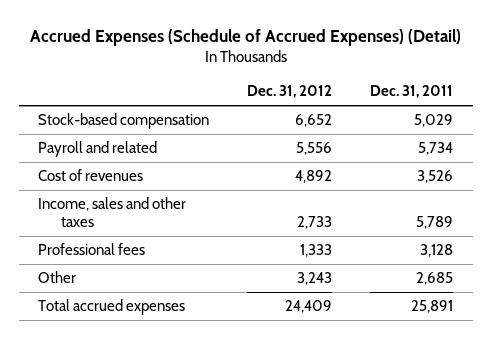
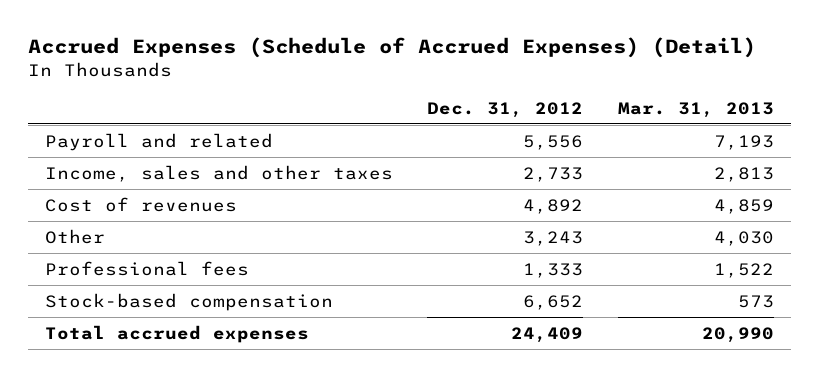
- | Dec. 31, 2012 | Dec. 31, 2011
+ | Dec. 31, 2012 | Mar. 31, 2013
moved down: Cost of revenues | 4,892 | 4,859
moved down: Professional fees | 1,333 | 1,522
moved down: Stock-based compensation | 6,652 | 573

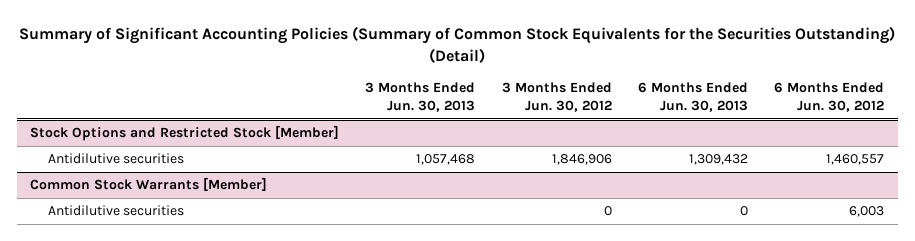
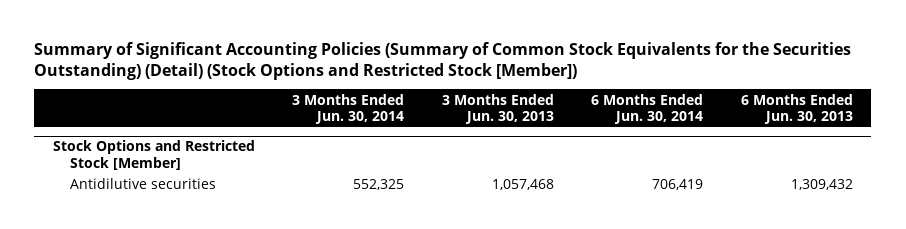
- Summary of Significant Accounting Policies (Summary of Common Stock Equivalents for the Securities Outstanding) (Detail)
+ Summary of Significant Accounting Policies (Summary of Common Stock Equivalents for the Securities Outstanding) (Detail) (Stock Options and Restricted Stock [Member])
- | 3 Months Ended Jun. 30, 2013 | 3 Months Ended Jun. 30, 2012 | 6 Months Ended Jun. 30, 2013 | 6 Months Ended Jun. 30, 2012
+ | 3 Months Ended Jun. 30, 2014 | 3 Months Ended Jun. 30, 2013 | 6 Months Ended Jun. 30, 2014 | 6 Months Ended Jun. 30, 2013
- Common Stock Warrants [Member]
- Antidilutive securities | | 0 | 0 | 6,003

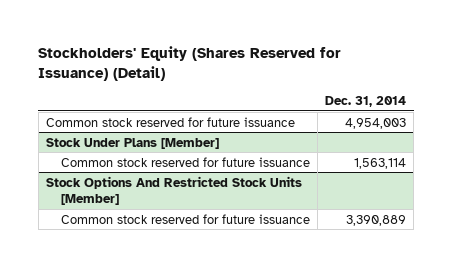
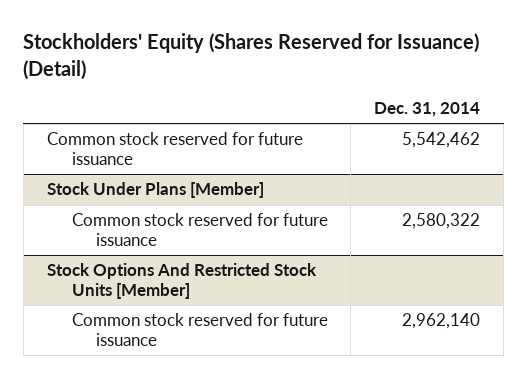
- Common stock reserved for future issuance | 4,954,003
+ Common stock reserved for future issuance | 5,542,462
@ Stock Under Plans [Member]
- Common stock reserved for future issuance | 1,563,114
+ Common stock reserved for future issuance | 2,580,322
@ Stock Options And Restricted Stock Units [Member]
- Common stock reserved for future issuance | 3,390,889
+ Common stock reserved for future issuance | 2,962,140

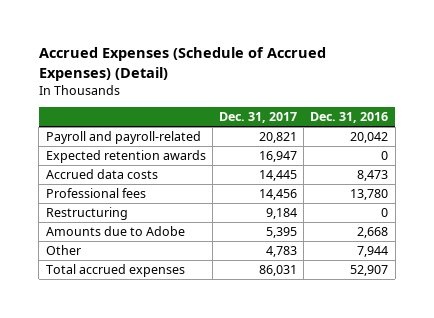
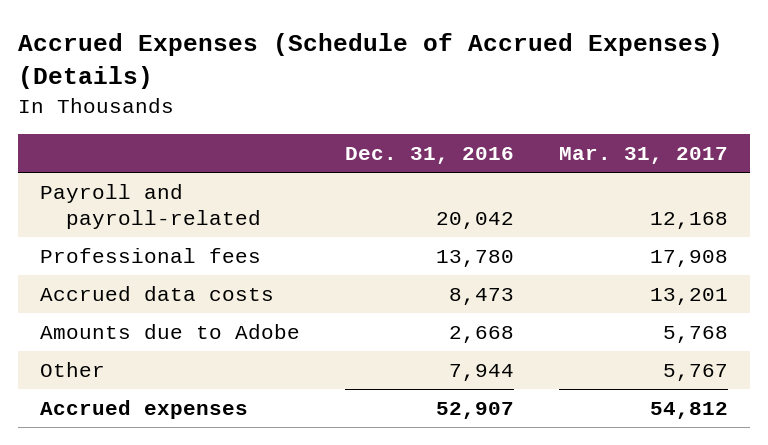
- Accrued Expenses (Schedule of Accrued Expenses) (Detail)
+ Accrued Expenses (Schedule of Accrued Expenses) (Details)
- | Dec. 31, 2017 | Dec. 31, 2016
+ | Dec. 31, 2016 | Mar. 31, 2017
- Expected retention awards | 16,947 | 0
- Restructuring | 9,184 | 0
moved down: Accrued data costs | 8,473 | 13,201
- Total accrued expenses | 86,031 | 52,907
+ Accrued expenses | 52,907 | 54,812

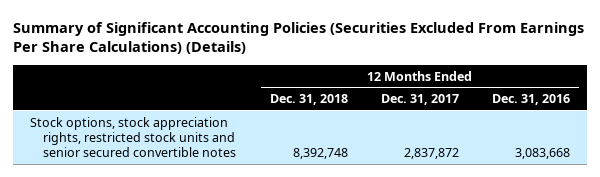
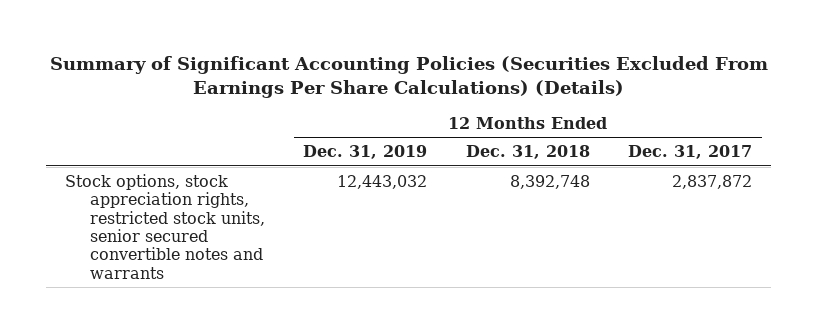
- | 12 Months Ended Dec. 31, 2018 | 12 Months Ended Dec. 31, 2017 | 12 Months Ended Dec. 31, 2016
+ | 12 Months Ended Dec. 31, 2019 | 12 Months Ended Dec. 31, 2018 | 12 Months Ended Dec. 31, 2017
- Stock options, stock appreciation rights, restricted stock units and senior secured convertible notes | 8,392,748 | 2,837,872 | 3,083,668
+ Stock options, stock appreciation rights, restricted stock units, senior secured convertible notes and warrants | 12,443,032 | 8,392,748 | 2,837,872

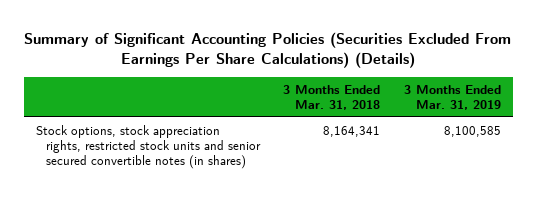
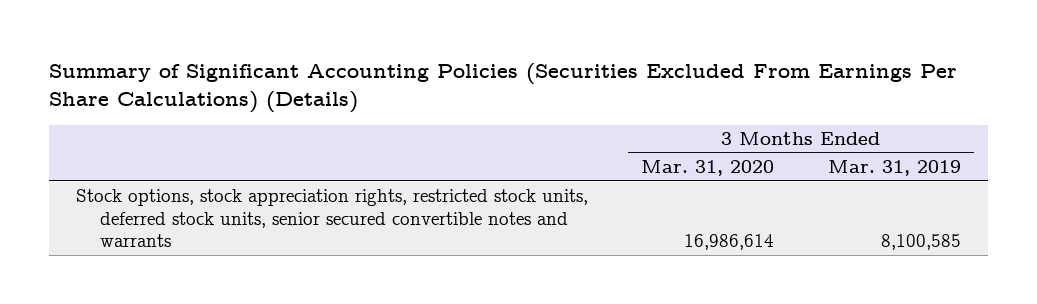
- | 3 Months Ended Mar. 31, 2018 | 3 Months Ended Mar. 31, 2019
+ | 3 Months Ended Mar. 31, 2020 | 3 Months Ended Mar. 31, 2019
- Stock options, stock appreciation rights, restricted stock units and senior secured convertible notes (in shares) | 8,164,341 | 8,100,585
+ Stock options, stock appreciation rights, restricted stock units, deferred stock units, senior secured convertible notes and warrants | 16,986,614 | 8,100,585

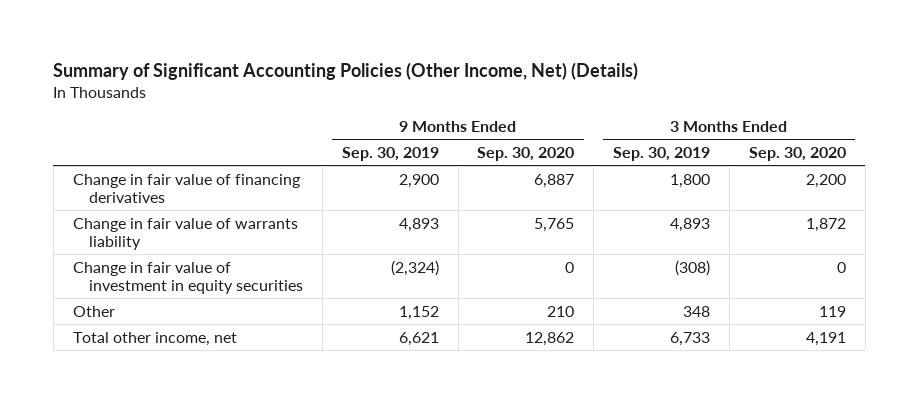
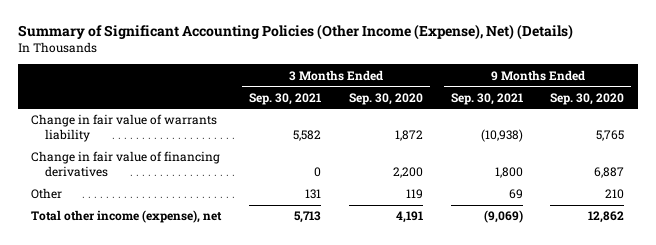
- Summary of Significant Accounting Policies (Other Income, Net) (Details)
+ Summary of Significant Accounting Policies (Other Income (Expense), Net) (Details)
- | 9 Months Ended Sep. 30, 2019 | 9 Months Ended Sep. 30, 2020 | 3 Months Ended Sep. 30, 2019 | 3 Months Ended Sep. 30, 2020
+ | 3 Months Ended Sep. 30, 2021 | 3 Months Ended Sep. 30, 2020 | 9 Months Ended Sep. 30, 2021 | 9 Months Ended Sep. 30, 2020
- Change in fair value of investment in equity securities | (2,324) | 0 | (308) | 0
moved down: Change in fair value of financing derivatives | 0 | 2,200 | 1,800 | 6,887
- Total other income, net | 6,621 | 12,862 | 6,733 | 4,191
+ Total other income (expense), net | 5,713 | 4,191 | (9,069) | 12,862

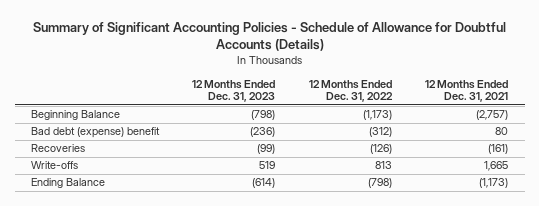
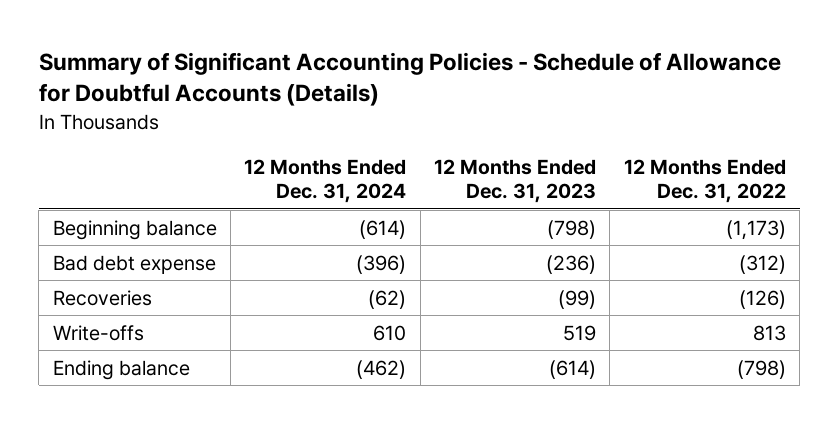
- | 12 Months Ended Dec. 31, 2023 | 12 Months Ended Dec. 31, 2022 | 12 Months Ended Dec. 31, 2021
+ | 12 Months Ended Dec. 31, 2024 | 12 Months Ended Dec. 31, 2023 | 12 Months Ended Dec. 31, 2022
- Beginning Balance | (798) | (1,173) | (2,757)
- Bad debt (expense) benefit | (236) | (312) | 80
+ Beginning balance | (614) | (798) | (1,173)
+ Bad debt expense | (396) | (236) | (312)
- Ending Balance | (614) | (798) | (1,173)
+ Ending balance | (462) | (614) | (798)

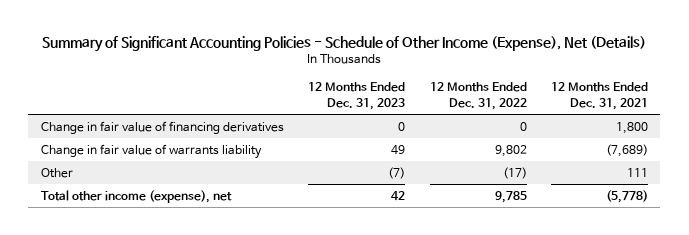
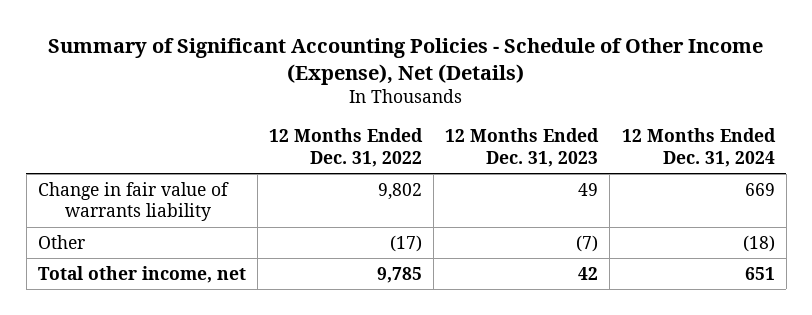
- | 12 Months Ended Dec. 31, 2023 | 12 Months Ended Dec. 31, 2022 | 12 Months Ended Dec. 31, 2021
+ | 12 Months Ended Dec. 31, 2022 | 12 Months Ended Dec. 31, 2023 | 12 Months Ended Dec. 31, 2024
- Change in fair value of financing derivatives | 0 | 0 | 1,800
- Total other income (expense), net | 42 | 9,785 | (5,778)
+ Total other income, net | 9,785 | 42 | 651

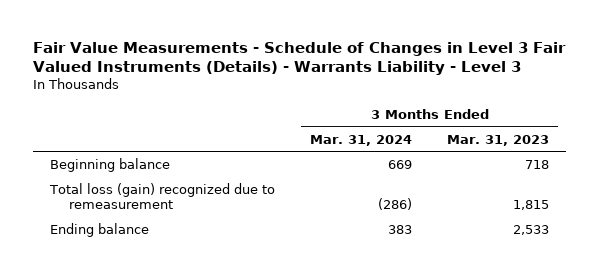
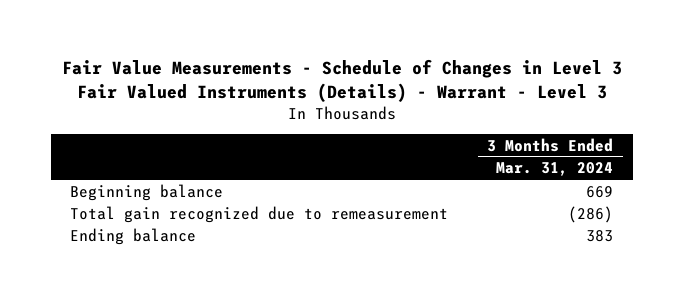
- Fair Value Measurements - Schedule of Changes in Level 3 Fair Valued Instruments (Details) - Warrants Liability - Level 3
+ Fair Value Measurements - Schedule of Changes in Level 3 Fair Valued Instruments (Details) - Warrant - Level 3
- | 3 Months Ended Mar. 31, 2024 | 3 Months Ended Mar. 31, 2023
+ | 3 Months Ended Mar. 31, 2024
- Total loss (gain) recognized due to remeasurement | (286) | 1,815
+ Total gain recognized due to remeasurement | (286)

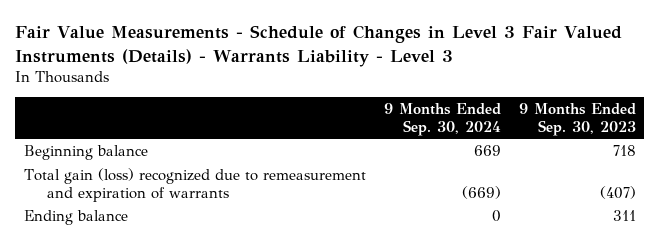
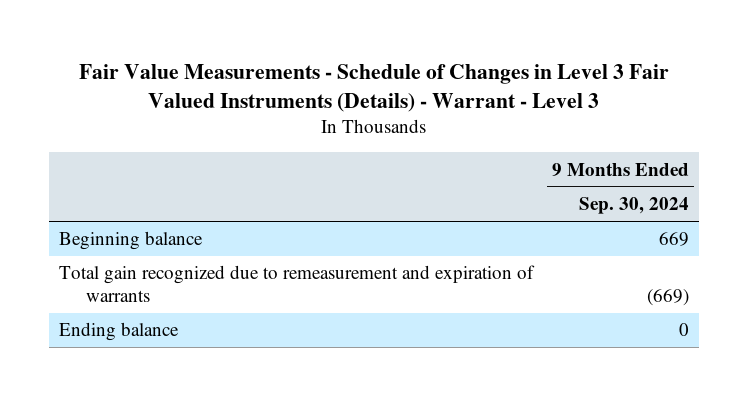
- Fair Value Measurements - Schedule of Changes in Level 3 Fair Valued Instruments (Details) - Warrants Liability - Level 3
+ Fair Value Measurements - Schedule of Changes in Level 3 Fair Valued Instruments (Details) - Warrant - Level 3
- | 9 Months Ended Sep. 30, 2024 | 9 Months Ended Sep. 30, 2023
+ | 9 Months Ended Sep. 30, 2024
- Total gain (loss) recognized due to remeasurement and expiration of warrants | (669) | (407)
+ Total gain recognized due to remeasurement and expiration of warrants | (669)

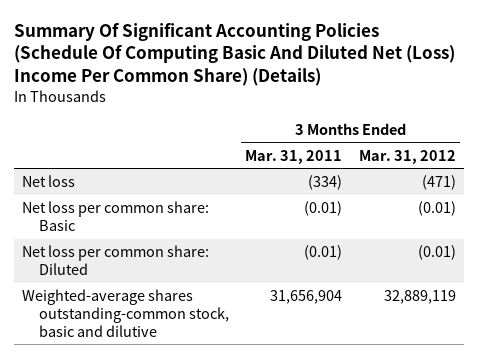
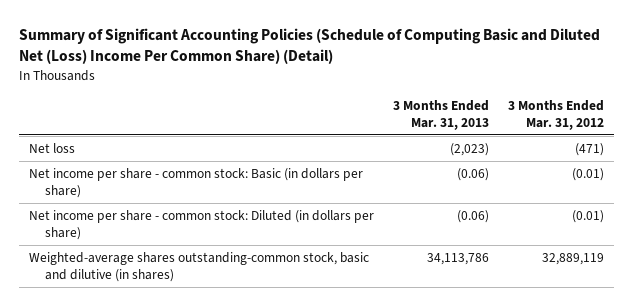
- Summary Of Significant Accounting Policies (Schedule Of Computing Basic And Diluted Net (Loss) Income Per Common Share) (Details)
+ Summary of Significant Accounting Policies (Schedule of Computing Basic and Diluted Net (Loss) Income Per Common Share) (Detail)
- | 3 Months Ended Mar. 31, 2011 | 3 Months Ended Mar. 31, 2012
+ | 3 Months Ended Mar. 31, 2013 | 3 Months Ended Mar. 31, 2012
- Net loss per common share: Basic | (0.01) | (0.01)
- Net loss per common share: Diluted | (0.01) | (0.01)
- Weighted-average shares outstanding-common stock, basic and dilutive | 31,656,904 | 32,889,119
+ Net income per share - common stock: Basic (in dollars per share) | (0.06) | (0.01)
+ Net income per share - common stock: Diluted (in dollars per share) | (0.06) | (0.01)
+ Weighted-average shares outstanding-common stock, basic and dilutive (in shares) | 34,113,786 | 32,889,119

